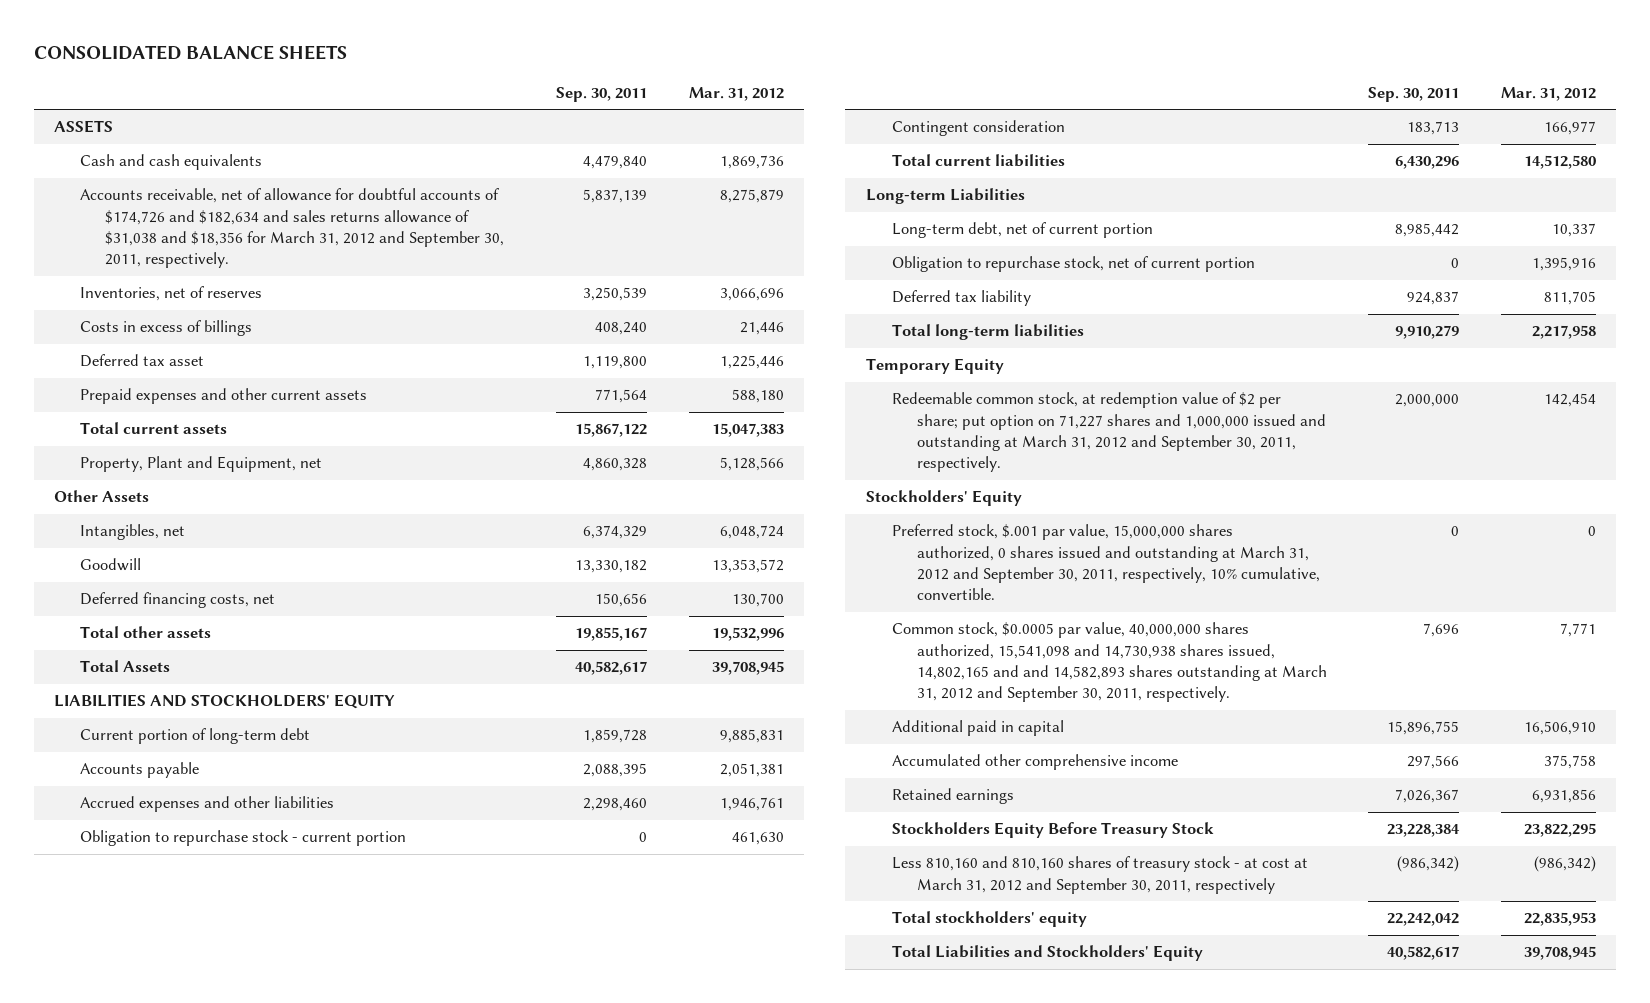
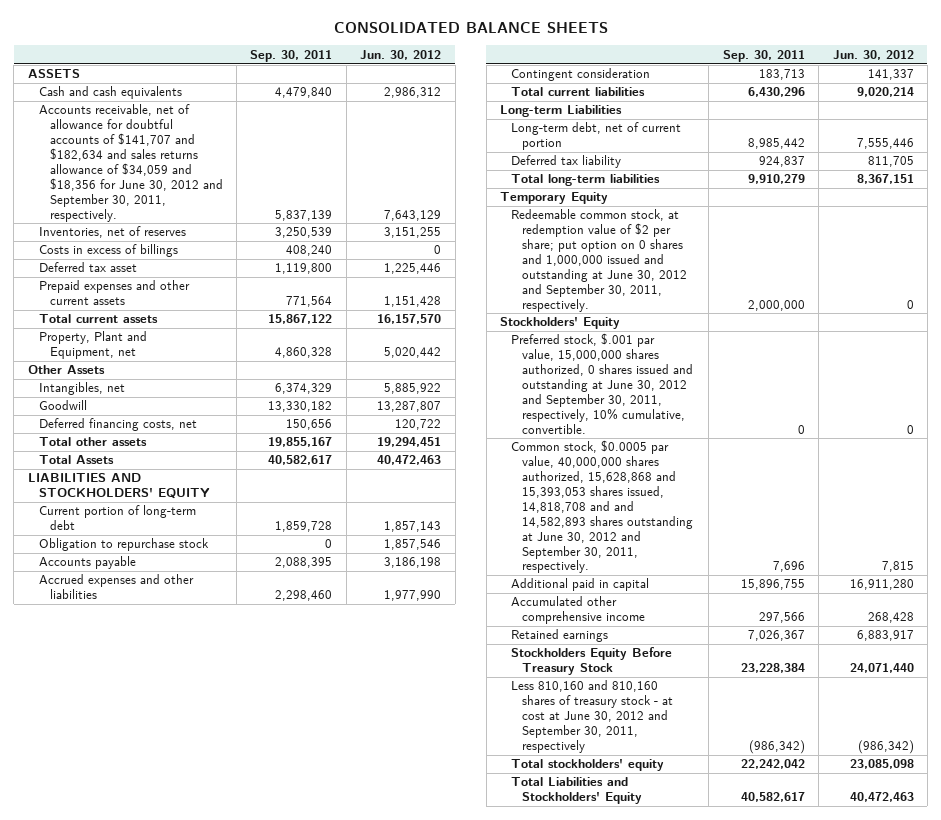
- | Sep. 30, 2011 | Mar. 31, 2012
+ | Sep. 30, 2011 | Jun. 30, 2012
- Accounts receivable, net of allowance for doubtful accounts of $174,726 and $182,634 and sales returns allowance of $31,038 and $18,356 for March 31, 2012 and September 30, 2011, respectively. | 5,837,139 | 8,275,879
+ Accounts receivable, net of allowance for doubtful accounts of $141,707 and $182,634 and sales returns allowance of $34,059 and $18,356 for June 30, 2012 and September 30, 2011, respectively. | 5,837,139 | 7,643,129
+ Obligation to repurchase stock | 0 | 1,857,546
- Obligation to repurchase stock - current portion | 0 | 461,630
- Obligation to repurchase stock, net of current portion | 0 | 1,395,916
- Redeemable common stock, at redemption value of $2 per share; put option on 71,227 shares and 1,000,000 issued and outstanding at March 31, 2012 and September 30, 2011, respectively. | 2,000,000 | 142,454
+ Redeemable common stock, at redemption value of $2 per share; put option on 0 shares and 1,000,000 issued and outstanding at June 30, 2012 and September 30, 2011, respectively. | 2,000,000 | 0
- Preferred stock, $.001 par value, 15,000,000 shares authorized, 0 shares issued and outstanding at March 31, 2012 and September 30, 2011, respectively, 10% cumulative, convertible. | 0 | 0
- Common stock, $0.0005 par value, 40,000,000 shares authorized, 15,541,098 and 14,730,938 shares issued, 14,802,165 and and 14,582,893 shares outstanding at March 31, 2012 and September 30, 2011, respectively. | 7,696 | 7,771
+ Preferred stock, $.001 par value, 15,000,000 shares authorized, 0 shares issued and outstanding at June 30, 2012 and September 30, 2011, respectively, 10% cumulative, convertible. | 0 | 0
+ Common stock, $0.0005 par value, 40,000,000 shares authorized, 15,628,868 and 15,393,053 shares issued, 14,818,708 and and 14,582,893 shares outstanding at June 30, 2012 and September 30, 2011, respectively. | 7,696 | 7,815
- Less 810,160 and 810,160 shares of treasury stock - at cost at March 31, 2012 and September 30, 2011, respectively | (986,342) | (986,342)
+ Less 810,160 and 810,160 shares of treasury stock - at cost at June 30, 2012 and September 30, 2011, respectively | (986,342) | (986,342)

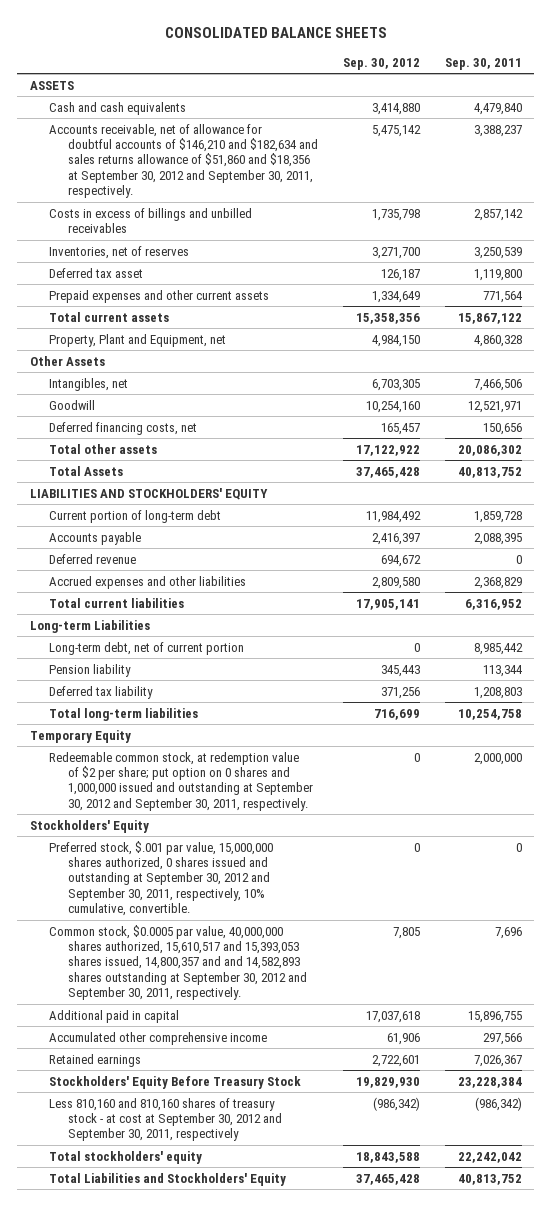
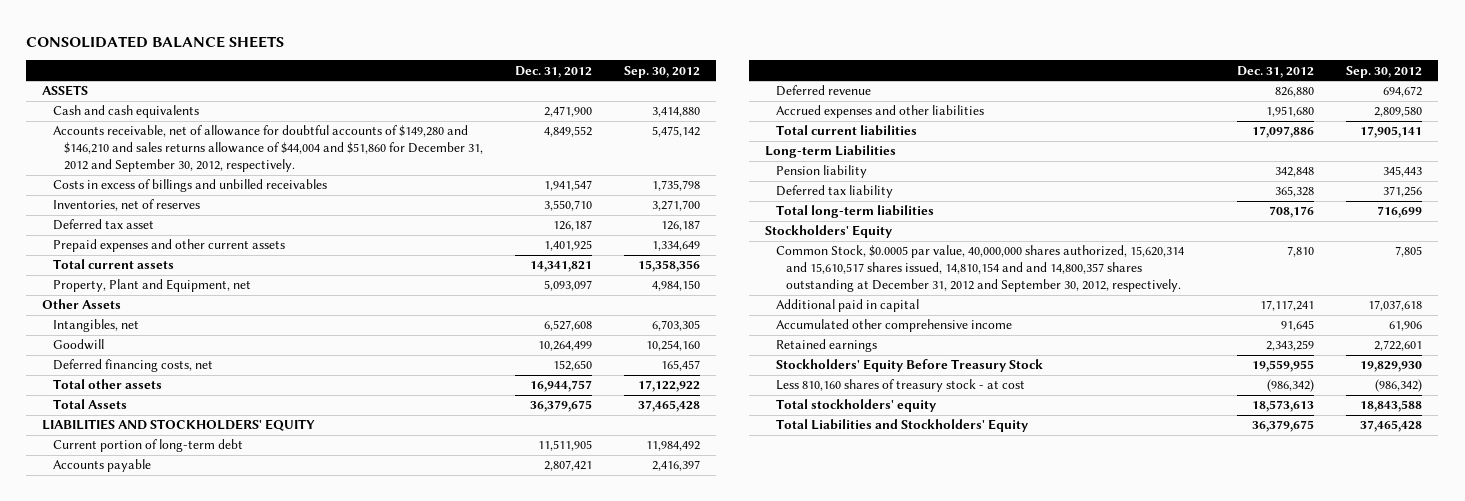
- | Sep. 30, 2012 | Sep. 30, 2011
+ | Dec. 31, 2012 | Sep. 30, 2012
- Accounts receivable, net of allowance for doubtful accounts of $146,210 and $182,634 and sales returns allowance of $51,860 and $18,356 at September 30, 2012 and September 30, 2011, respectively. | 5,475,142 | 3,388,237
+ Accounts receivable, net of allowance for doubtful accounts of $149,280 and $146,210 and sales returns allowance of $44,004 and $51,860 for December 31, 2012 and September 30, 2012, respectively. | 4,849,552 | 5,475,142
- Long-term debt, net of current portion | 0 | 8,985,442
- Temporary Equity
- Redeemable common stock, at redemption value of $2 per share; put option on 0 shares and 1,000,000 issued and outstanding at September 30, 2012 and September 30, 2011, respectively. | 0 | 2,000,000
- Preferred stock, $.001 par value, 15,000,000 shares authorized, 0 shares issued and outstanding at September 30, 2012 and September 30, 2011, respectively, 10% cumulative, convertible. | 0 | 0
- Common stock, $0.0005 par value, 40,000,000 shares authorized, 15,610,517 and 15,393,053 shares issued, 14,800,357 and and 14,582,893 shares outstanding at September 30, 2012 and September 30, 2011, respectively. | 7,805 | 7,696
+ Common Stock, $0.0005 par value, 40,000,000 shares authorized, 15,620,314 and 15,610,517 shares issued, 14,810,154 and and 14,800,357 shares outstanding at December 31, 2012 and September 30, 2012, respectively. | 7,810 | 7,805
- Less 810,160 and 810,160 shares of treasury stock - at cost at September 30, 2012 and September 30, 2011, respectively | (986,342) | (986,342)
+ Less 810,160 shares of treasury stock - at cost | (986,342) | (986,342)

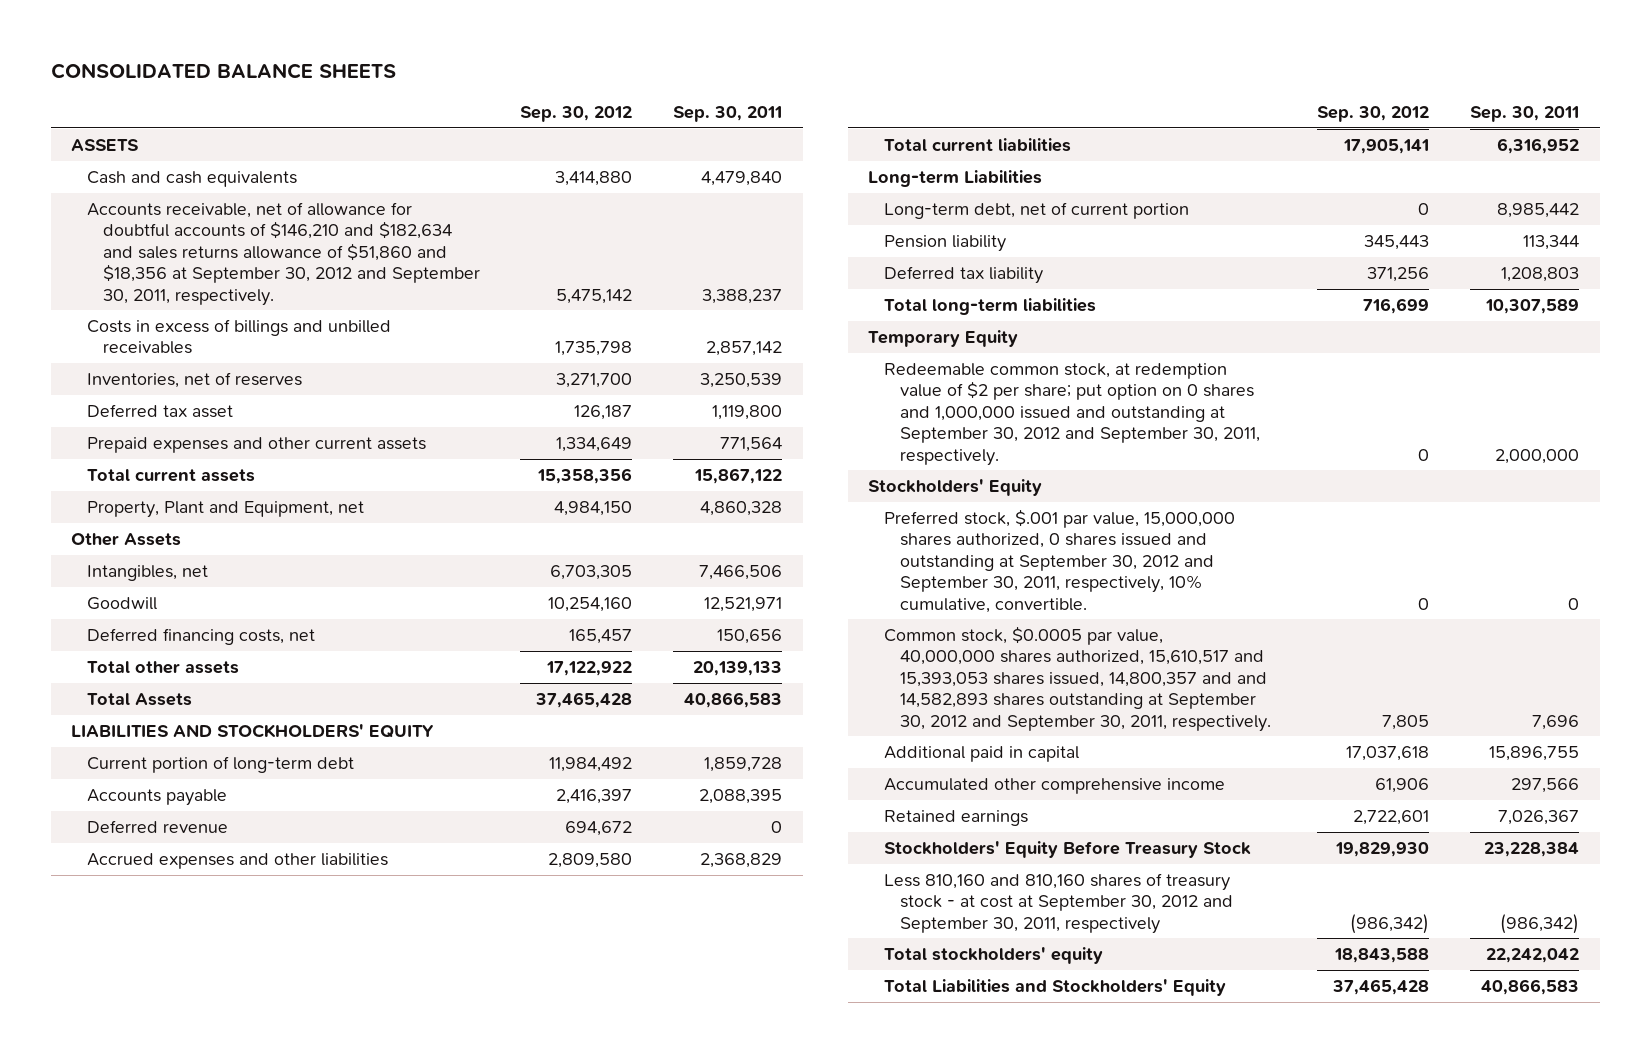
- | Dec. 31, 2012 | Sep. 30, 2012
+ | Sep. 30, 2012 | Sep. 30, 2011
- Accounts receivable, net of allowance for doubtful accounts of $149,280 and $146,210 and sales returns allowance of $44,004 and $51,860 for December 31, 2012 and September 30, 2012, respectively. | 4,849,552 | 5,475,142
+ Accounts receivable, net of allowance for doubtful accounts of $146,210 and $182,634 and sales returns allowance of $51,860 and $18,356 at September 30, 2012 and September 30, 2011, respectively. | 5,475,142 | 3,388,237
+ Long-term debt, net of current portion | 0 | 8,985,442
+ Temporary Equity
+ Redeemable common stock, at redemption value of $2 per share; put option on 0 shares and 1,000,000 issued and outstanding at September 30, 2012 and September 30, 2011, respectively. | 0 | 2,000,000
- Common Stock, $0.0005 par value, 40,000,000 shares authorized, 15,620,314 and 15,610,517 shares issued, 14,810,154 and and 14,800,357 shares outstanding at December 31, 2012 and September 30, 2012, respectively. | 7,810 | 7,805
+ Preferred stock, $.001 par value, 15,000,000 shares authorized, 0 shares issued and outstanding at September 30, 2012 and September 30, 2011, respectively, 10% cumulative, convertible. | 0 | 0
+ Common stock, $0.0005 par value, 40,000,000 shares authorized, 15,610,517 and 15,393,053 shares issued, 14,800,357 and and 14,582,893 shares outstanding at September 30, 2012 and September 30, 2011, respectively. | 7,805 | 7,696
- Less 810,160 shares of treasury stock - at cost | (986,342) | (986,342)
+ Less 810,160 and 810,160 shares of treasury stock - at cost at September 30, 2012 and September 30, 2011, respectively | (986,342) | (986,342)

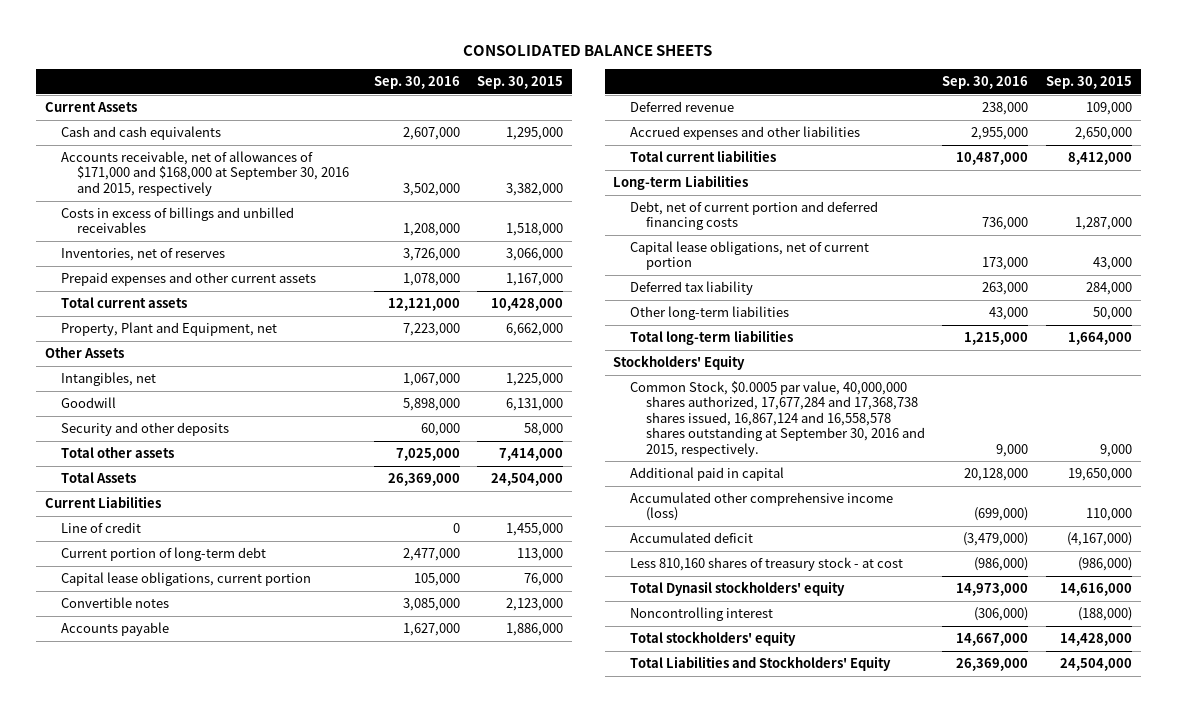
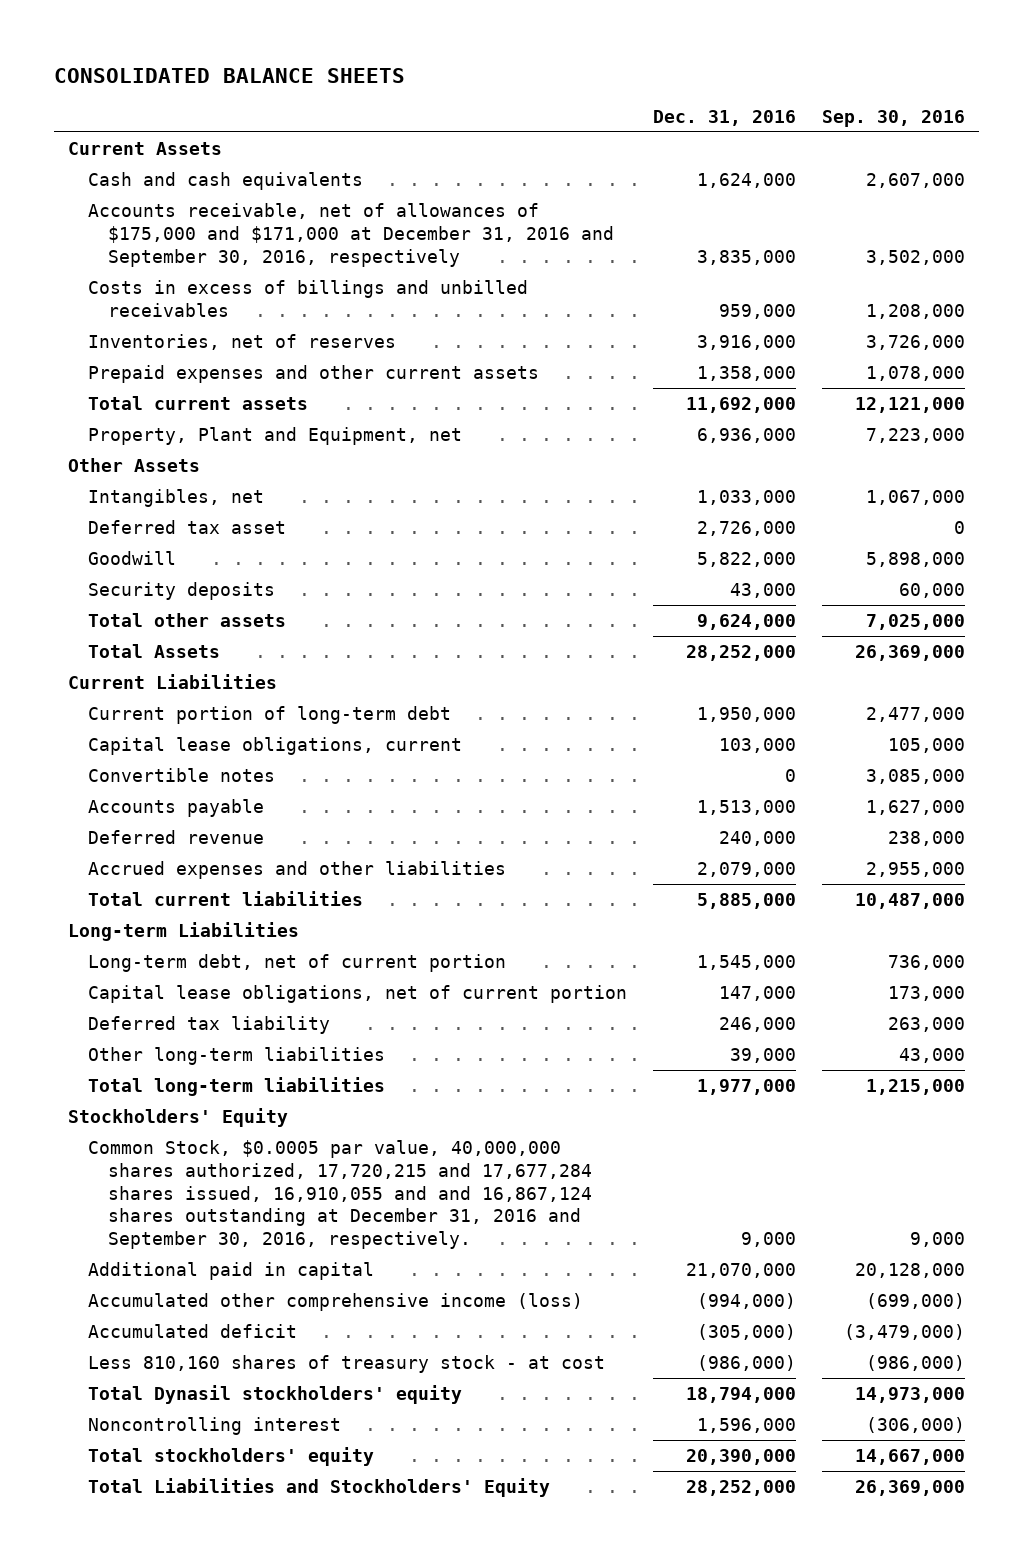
- | Sep. 30, 2016 | Sep. 30, 2015
+ | Dec. 31, 2016 | Sep. 30, 2016
- Accounts receivable, net of allowances of $171,000 and $168,000 at September 30, 2016 and 2015, respectively | 3,502,000 | 3,382,000
+ Accounts receivable, net of allowances of $175,000 and $171,000 at December 31, 2016 and September 30, 2016, respectively | 3,835,000 | 3,502,000
+ Deferred tax asset | 2,726,000 | 0
- Security and other deposits | 60,000 | 58,000
+ Security deposits | 43,000 | 60,000
- Line of credit | 0 | 1,455,000
- Capital lease obligations, current portion | 105,000 | 76,000
+ Capital lease obligations, current | 103,000 | 105,000
- Debt, net of current portion and deferred financing costs | 736,000 | 1,287,000
+ Long-term debt, net of current portion | 1,545,000 | 736,000
- Common Stock, $0.0005 par value, 40,000,000 shares authorized, 17,677,284 and 17,368,738 shares issued, 16,867,124 and 16,558,578 shares outstanding at September 30, 2016 and 2015, respectively. | 9,000 | 9,000
+ Common Stock, $0.0005 par value, 40,000,000 shares authorized, 17,720,215 and 17,677,284 shares issued, 16,910,055 and and 16,867,124 shares outstanding at December 31, 2016 and September 30, 2016, respectively. | 9,000 | 9,000

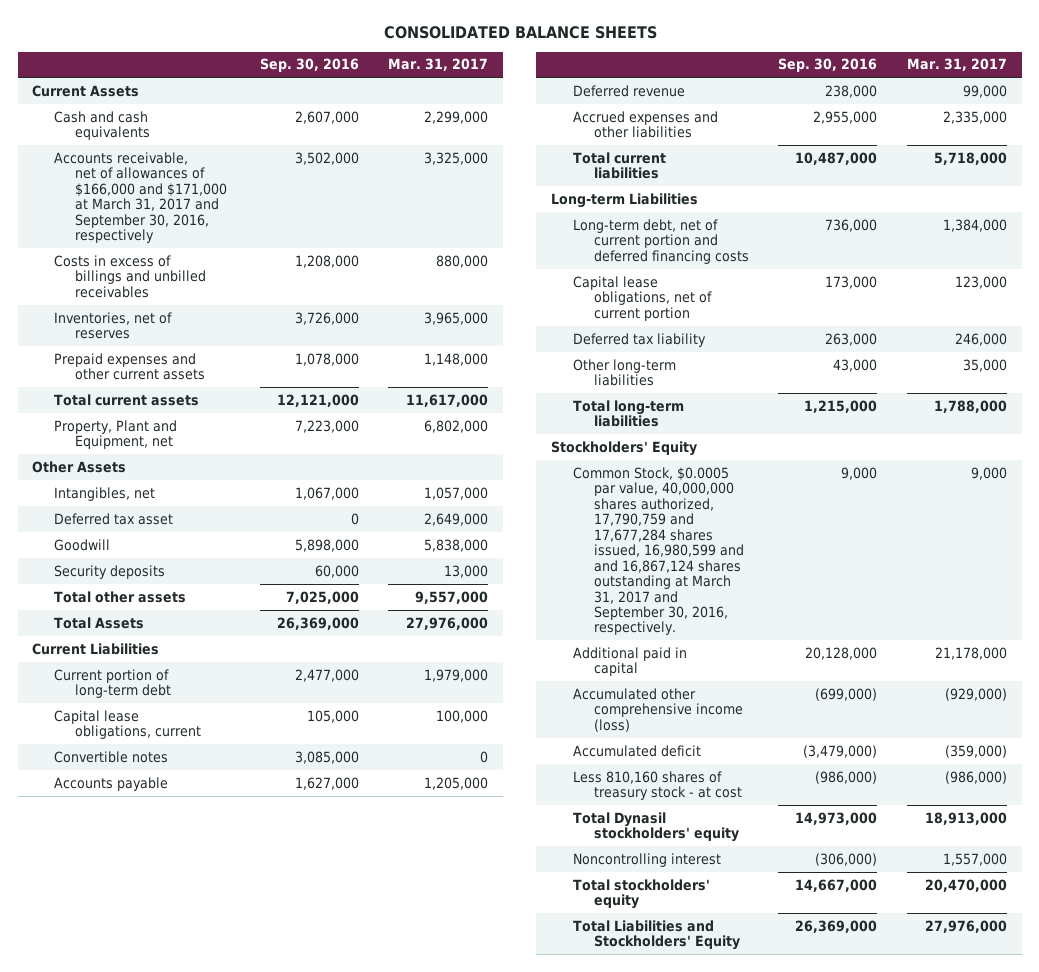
- | Dec. 31, 2016 | Sep. 30, 2016
+ | Sep. 30, 2016 | Mar. 31, 2017
- Accounts receivable, net of allowances of $175,000 and $171,000 at December 31, 2016 and September 30, 2016, respectively | 3,835,000 | 3,502,000
+ Accounts receivable, net of allowances of $166,000 and $171,000 at March 31, 2017 and September 30, 2016, respectively | 3,502,000 | 3,325,000
- Long-term debt, net of current portion | 1,545,000 | 736,000
+ Long-term debt, net of current portion and deferred financing costs | 736,000 | 1,384,000
- Common Stock, $0.0005 par value, 40,000,000 shares authorized, 17,720,215 and 17,677,284 shares issued, 16,910,055 and and 16,867,124 shares outstanding at December 31, 2016 and September 30, 2016, respectively. | 9,000 | 9,000
+ Common Stock, $0.0005 par value, 40,000,000 shares authorized, 17,790,759 and 17,677,284 shares issued, 16,980,599 and and 16,867,124 shares outstanding at March 31, 2017 and September 30, 2016, respectively. | 9,000 | 9,000

